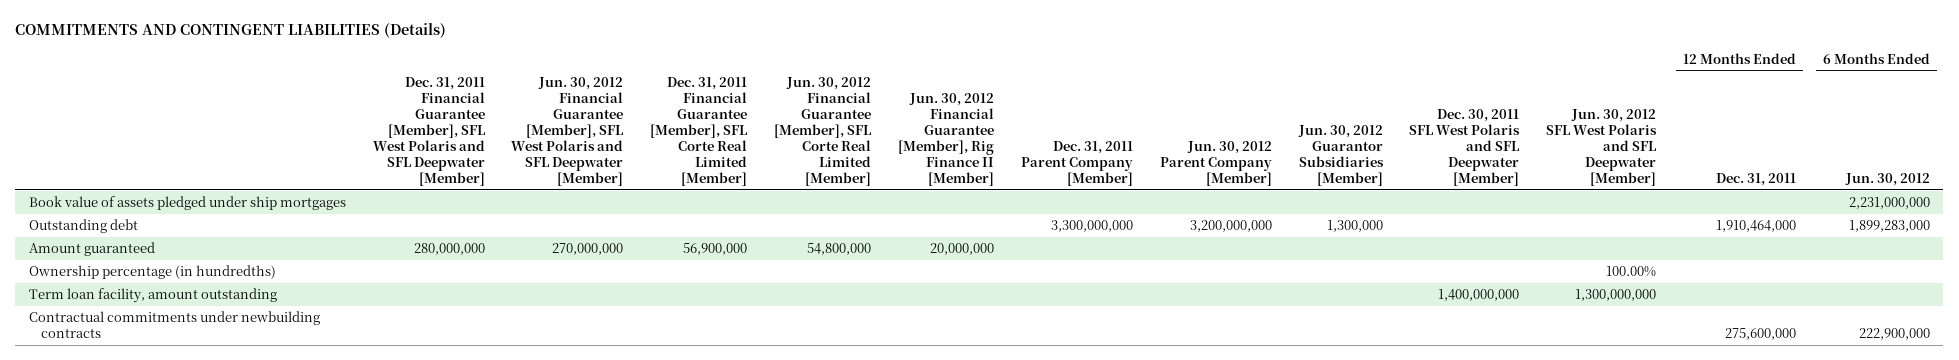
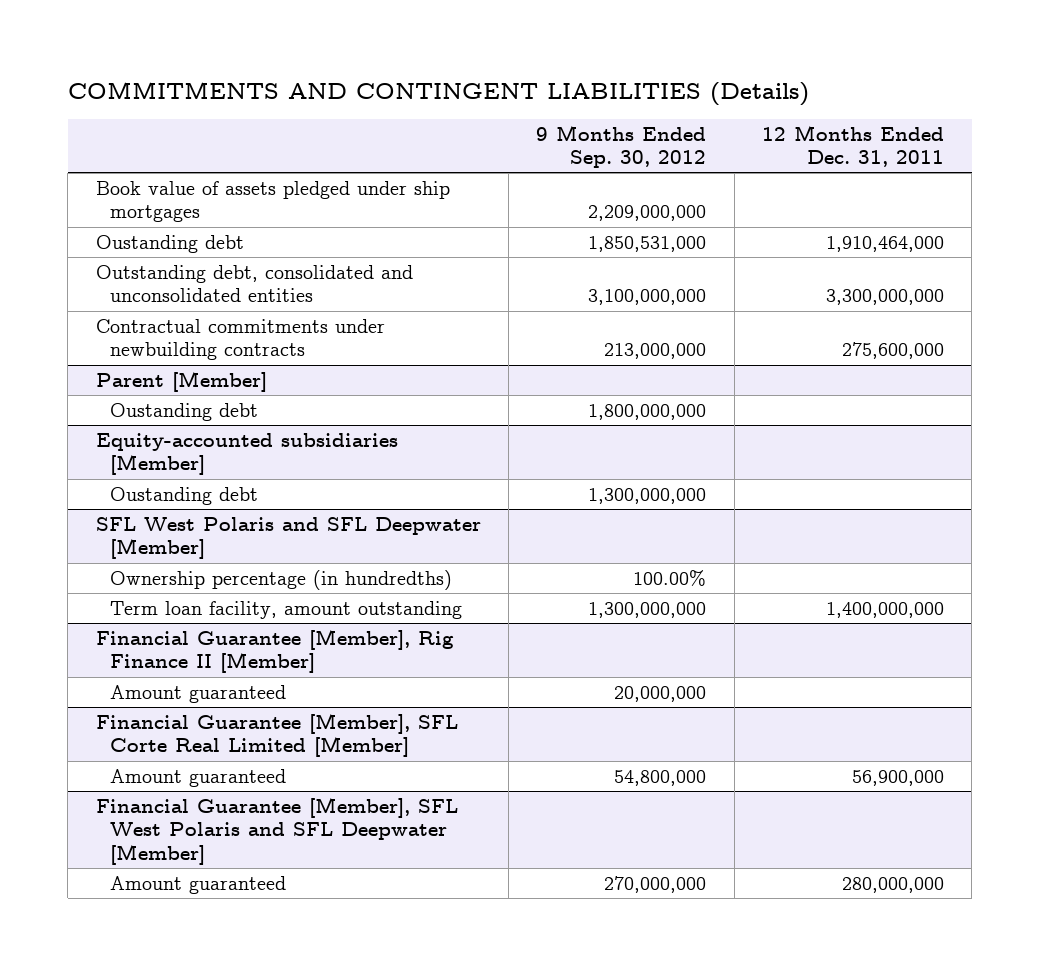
- | Dec. 31, 2011 Financial Guarantee [Member], SFL West Polaris and SFL Deepwater [Member] | Jun. 30, 2012 Financial Guarantee [Member], SFL West Polaris and SFL Deepwater [Member] | Dec. 31, 2011 Financial Guarantee [Member], SFL Corte Real Limited [Member] | Jun. 30, 2012 Financial Guarantee [Member], SFL Corte Real Limited [Member] | Jun. 30, 2012 Financial Guarantee [Member], Rig Finance II [Member] | Dec. 31, 2011 Parent Company [Member] | Jun. 30, 2012 Parent Company [Member] | Jun. 30, 2012 Guarantor Subsidiaries [Member] | Dec. 30, 2011 SFL West Polaris and SFL Deepwater [Member] | Jun. 30, 2012 SFL West Polaris and SFL Deepwater [Member] | 12 Months Ended Dec. 31, 2011 | 6 Months Ended Jun. 30, 2012
+ | 9 Months Ended Sep. 30, 2012 | 12 Months Ended Dec. 31, 2011
- Outstanding debt | | | | | | 3,300,000,000 | 3,200,000,000 | 1,300,000 | | | 1,910,464,000 | 1,899,283,000
- Amount guaranteed | 280,000,000 | 270,000,000 | 56,900,000 | 54,800,000 | 20,000,000 | | | | | | |
- Ownership percentage (in hundredths) | | | | | | | | | | 100.00% | |
- Term loan facility, amount outstanding | | | | | | | | | 1,400,000,000 | 1,300,000,000 | |
+ Oustanding debt | 1,850,531,000 | 1,910,464,000
+ Outstanding debt, consolidated and unconsolidated entities | 3,100,000,000 | 3,300,000,000
+ Parent [Member]
+ Oustanding debt | 1,800,000,000 |
+ Equity-accounted subsidiaries [Member]
+ Oustanding debt | 1,300,000,000 |
+ SFL West Polaris and SFL Deepwater [Member]
+ Ownership percentage (in hundredths) | 100.00% |
+ Term loan facility, amount outstanding | 1,300,000,000 | 1,400,000,000
+ Financial Guarantee [Member], Rig Finance II [Member]
+ Amount guaranteed | 20,000,000 |
+ Financial Guarantee [Member], SFL Corte Real Limited [Member]
+ Amount guaranteed | 54,800,000 | 56,900,000
+ Financial Guarantee [Member], SFL West Polaris and SFL Deepwater [Member]
+ Amount guaranteed | 270,000,000 | 280,000,000

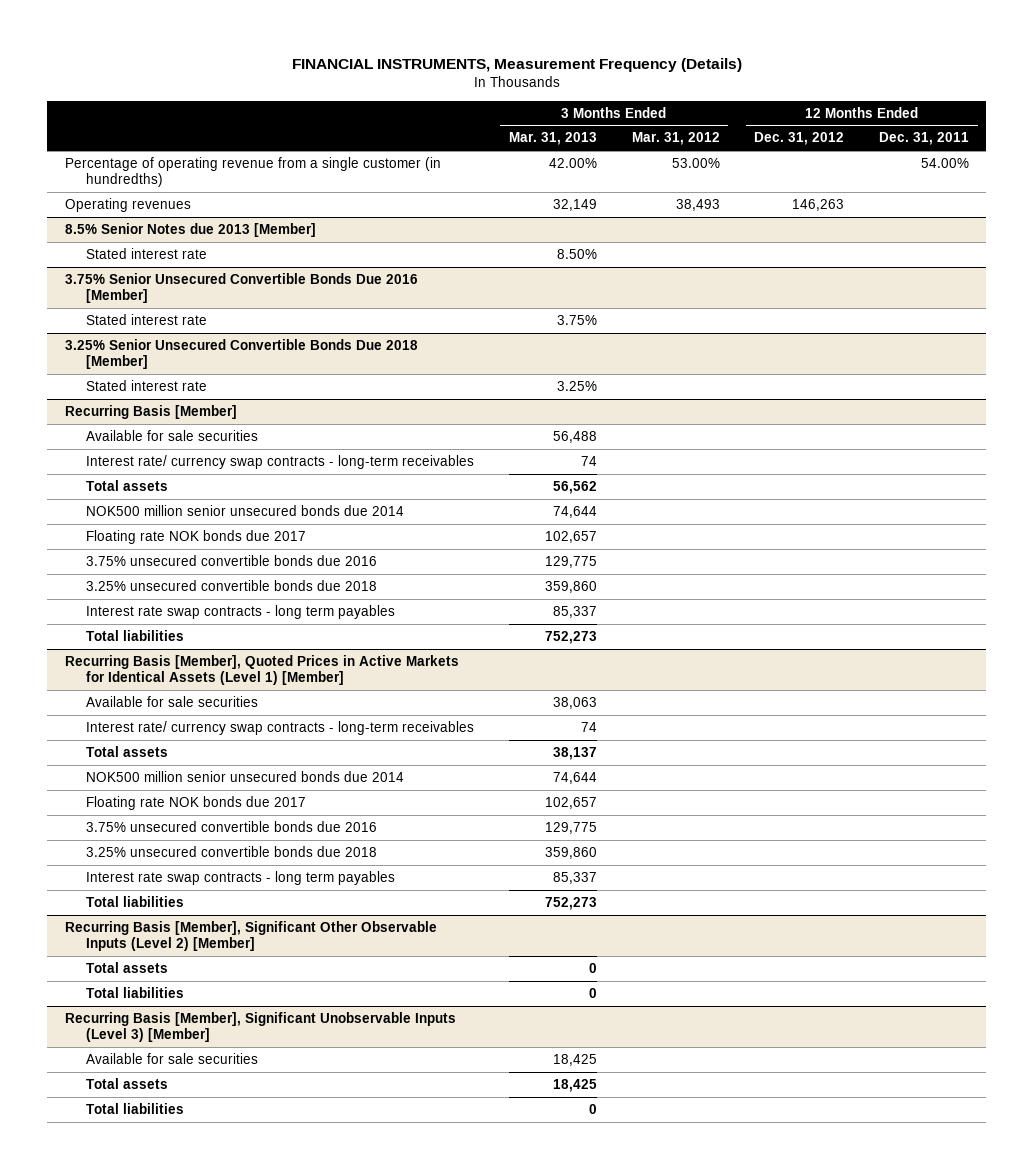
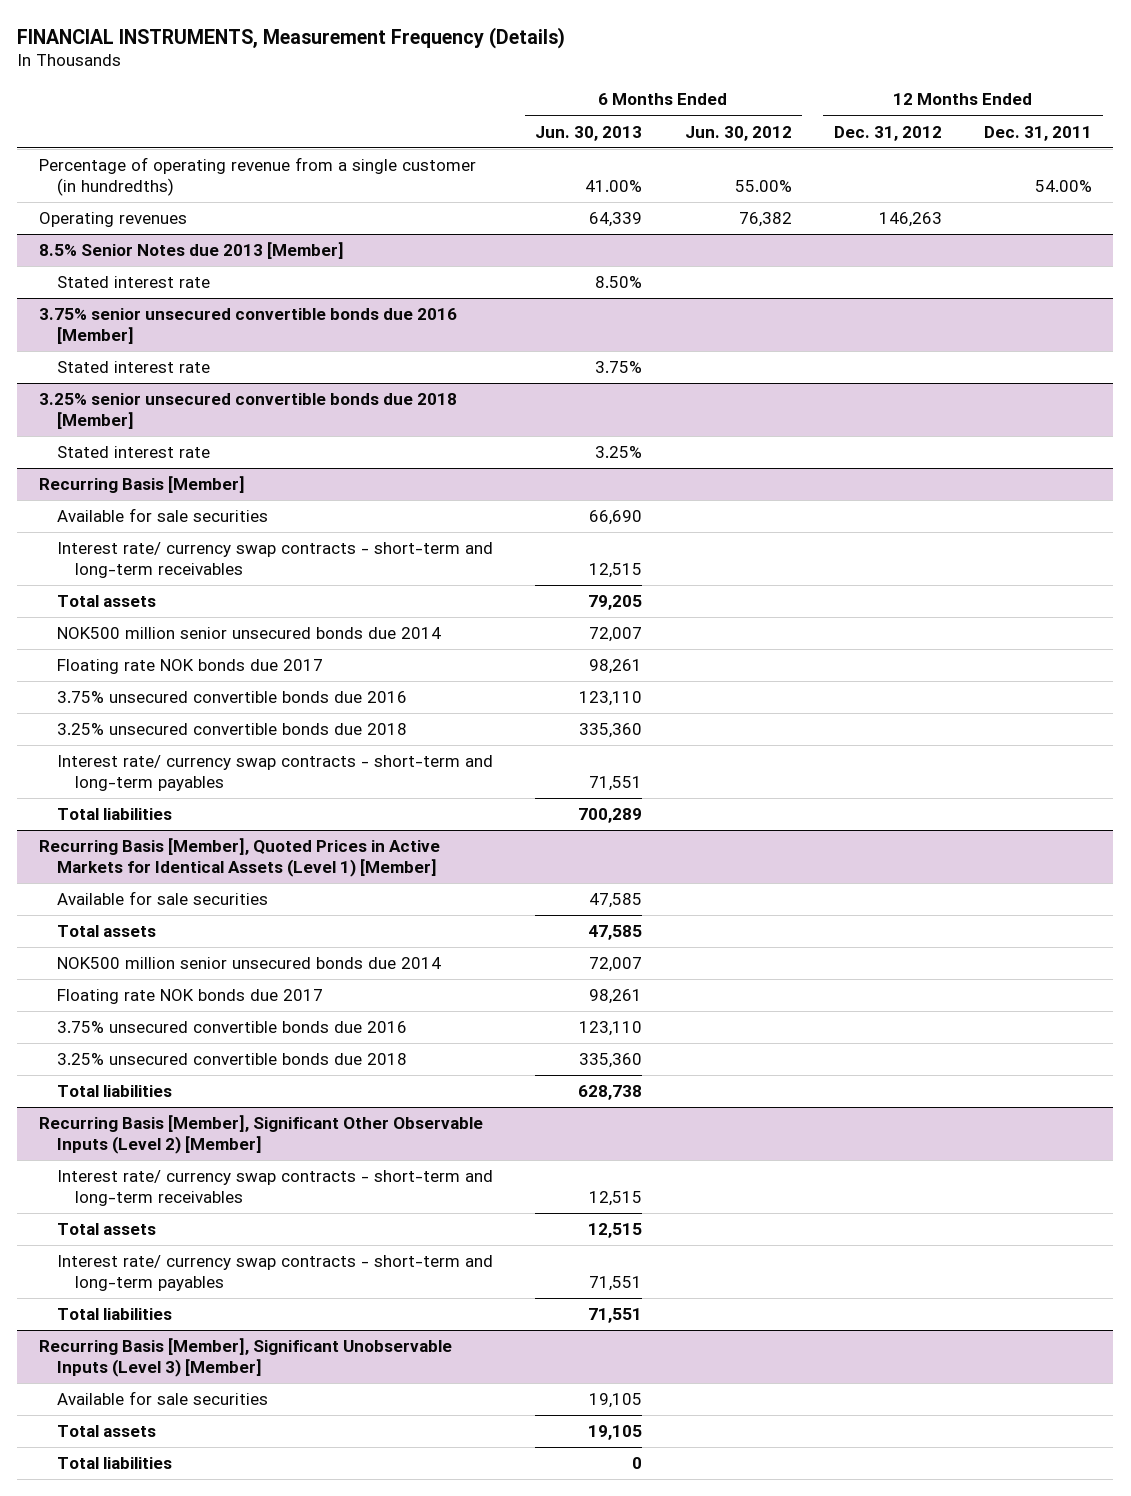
- | 3 Months Ended Mar. 31, 2013 | 3 Months Ended Mar. 31, 2012 | 12 Months Ended Dec. 31, 2012 | 12 Months Ended Dec. 31, 2011
+ | 6 Months Ended Jun. 30, 2013 | 6 Months Ended Jun. 30, 2012 | 12 Months Ended Dec. 31, 2012 | 12 Months Ended Dec. 31, 2011
- 3.75% Senior Unsecured Convertible Bonds Due 2016 [Member]
+ 3.75% senior unsecured convertible bonds due 2016 [Member]
- 3.25% Senior Unsecured Convertible Bonds Due 2018 [Member]
+ 3.25% senior unsecured convertible bonds due 2018 [Member]
@ Recurring Basis [Member]
- Interest rate/ currency swap contracts - long-term receivables | 74 | | |
+ Interest rate/ currency swap contracts - short-term and long-term receivables | 12,515 | | |
- Interest rate swap contracts - long term payables | 85,337 | | |
+ Interest rate/ currency swap contracts - short-term and long-term payables | 71,551 | | |
@ Recurring Basis [Member], Quoted Prices in Active Markets for Identical Assets (Level 1) [Member]
- Interest rate/ currency swap contracts - long-term receivables | 74 | | |
- Interest rate swap contracts - long term payables | 85,337 | | |
@ Recurring Basis [Member], Significant Other Observable Inputs (Level 2) [Member]
+ Interest rate/ currency swap contracts - short-term and long-term receivables | 12,515 | | |
+ Interest rate/ currency swap contracts - short-term and long-term payables | 71,551 | | |

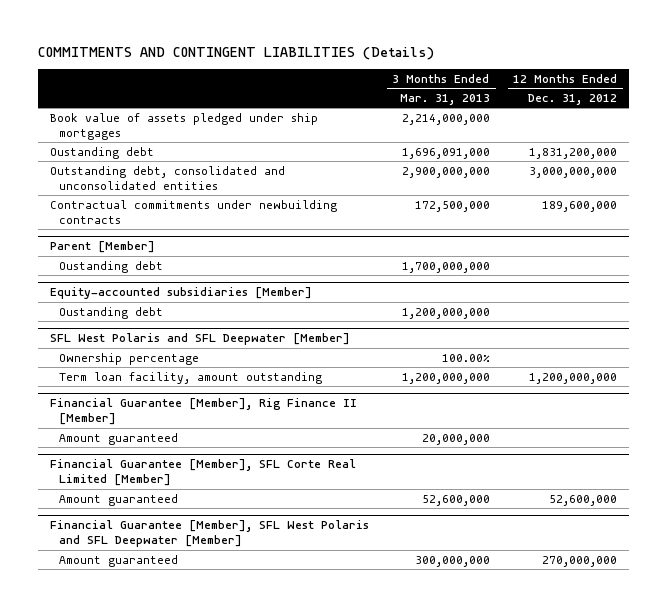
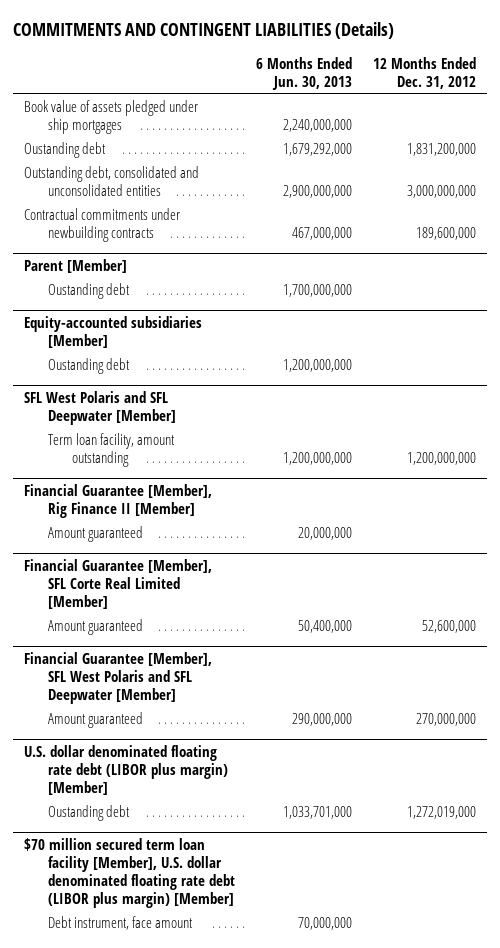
- | 3 Months Ended Mar. 31, 2013 | 12 Months Ended Dec. 31, 2012
+ | 6 Months Ended Jun. 30, 2013 | 12 Months Ended Dec. 31, 2012
@ SFL West Polaris and SFL Deepwater [Member]
- Ownership percentage | 100.00% |
+ U.S. dollar denominated floating rate debt (LIBOR plus margin) [Member]
+ Oustanding debt | 1,033,701,000 | 1,272,019,000
+ $70 million secured term loan facility [Member], U.S. dollar denominated floating rate debt (LIBOR plus margin) [Member]
+ Debt instrument, face amount | 70,000,000 |

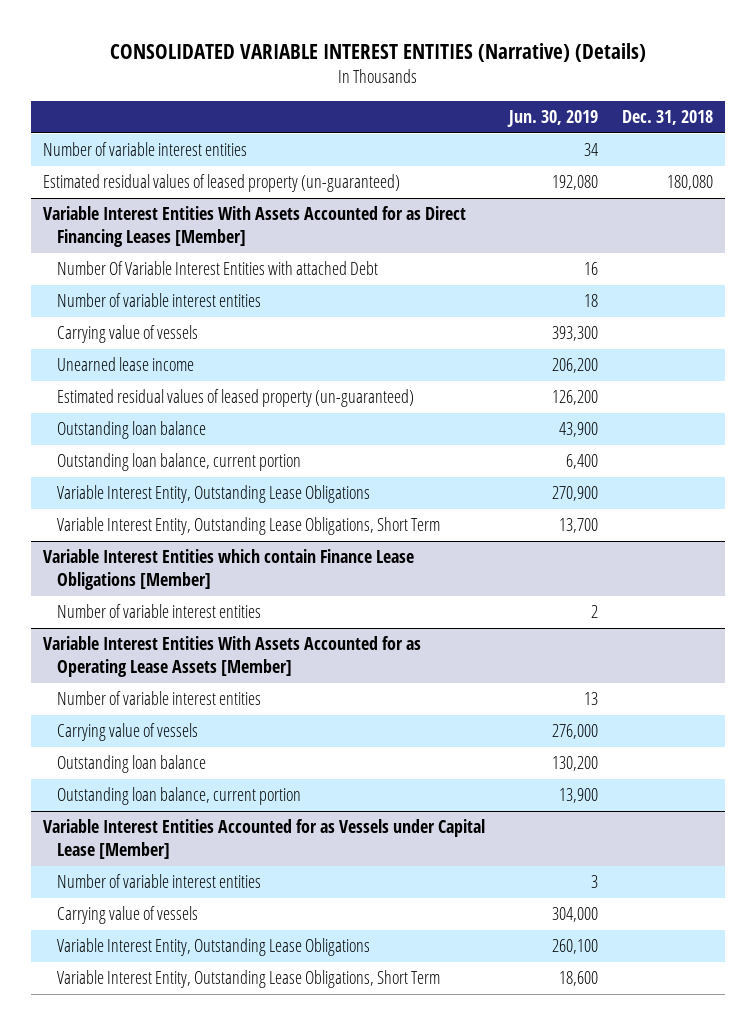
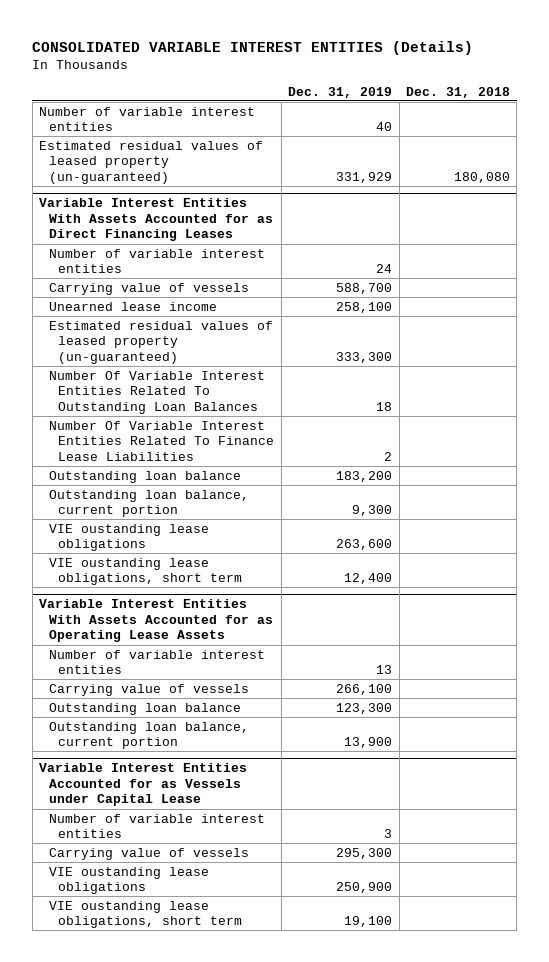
- CONSOLIDATED VARIABLE INTEREST ENTITIES (Narrative) (Details)
+ CONSOLIDATED VARIABLE INTEREST ENTITIES (Details)
- | Jun. 30, 2019 | Dec. 31, 2018
+ | Dec. 31, 2019 | Dec. 31, 2018
- Variable Interest Entities With Assets Accounted for as Direct Financing Leases [Member]
- Number Of Variable Interest Entities with attached Debt | 16 |
+ Variable Interest Entities With Assets Accounted for as Direct Financing Leases
+ Number Of Variable Interest Entities Related To Outstanding Loan Balances | 18 |
+ Number Of Variable Interest Entities Related To Finance Lease Liabilities | 2 |
- Variable Interest Entity, Outstanding Lease Obligations | 270,900 |
- Variable Interest Entity, Outstanding Lease Obligations, Short Term | 13,700 |
- Variable Interest Entities which contain Finance Lease Obligations [Member]
- Number of variable interest entities | 2 |
- Variable Interest Entities With Assets Accounted for as Operating Lease Assets [Member]
+ VIE oustanding lease obligations | 263,600 |
+ VIE oustanding lease obligations, short term | 12,400 |
+ Variable Interest Entities With Assets Accounted for as Operating Lease Assets
- Variable Interest Entities Accounted for as Vessels under Capital Lease [Member]
+ Variable Interest Entities Accounted for as Vessels under Capital Lease
- Variable Interest Entity, Outstanding Lease Obligations | 260,100 |
- Variable Interest Entity, Outstanding Lease Obligations, Short Term | 18,600 |
+ VIE oustanding lease obligations | 250,900 |
+ VIE oustanding lease obligations, short term | 19,100 |

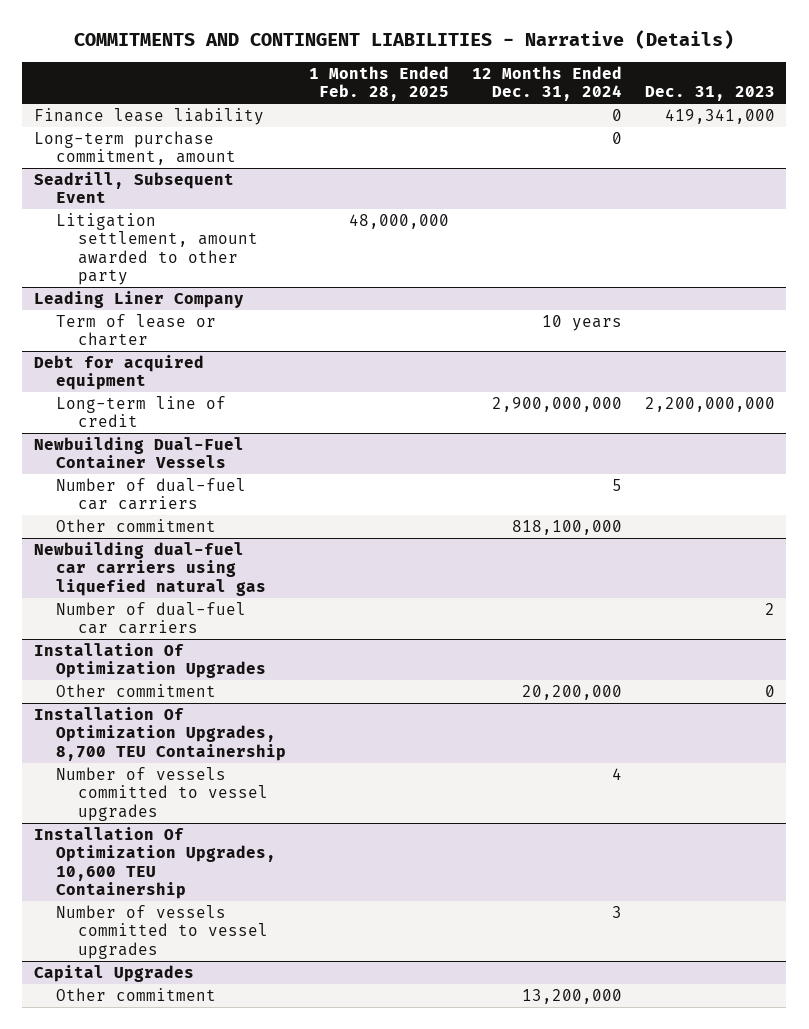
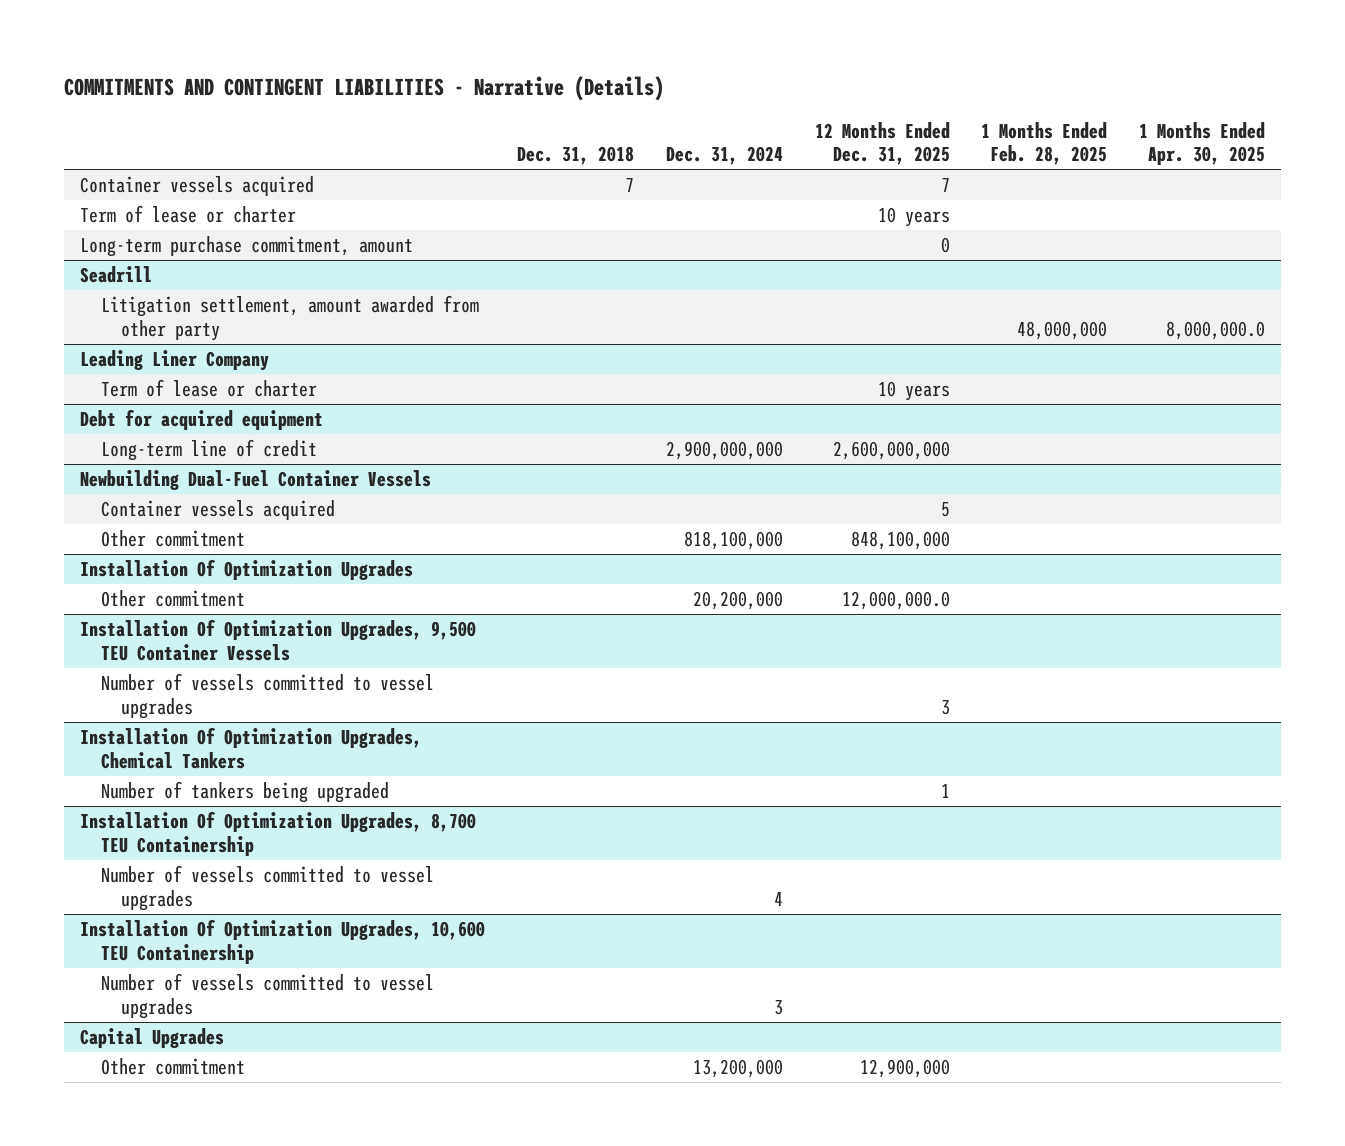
- | 1 Months Ended Feb. 28, 2025 | 12 Months Ended Dec. 31, 2024 | Dec. 31, 2023
+ | Dec. 31, 2018 | Dec. 31, 2024 | 12 Months Ended Dec. 31, 2025 | 1 Months Ended Feb. 28, 2025 | 1 Months Ended Apr. 30, 2025
- Finance lease liability | | 0 | 419,341,000
+ Container vessels acquired | 7 | | 7 | |
+ Term of lease or charter | | | 10 years | |
- Seadrill, Subsequent Event
- Litigation settlement, amount awarded to other party | 48,000,000 | |
+ Seadrill
+ Litigation settlement, amount awarded from other party | | | | 48,000,000 | 8,000,000.0
@ Newbuilding Dual-Fuel Container Vessels
- Number of dual-fuel car carriers | | 5 |
+ Container vessels acquired | | | 5 | |
- Newbuilding dual-fuel car carriers using liquefied natural gas
- Number of dual-fuel car carriers | | | 2
+ Installation Of Optimization Upgrades, 9,500 TEU Container Vessels
+ Number of vessels committed to vessel upgrades | | | 3 | |
+ Installation Of Optimization Upgrades, Chemical Tankers
+ Number of tankers being upgraded | | | 1 | |

